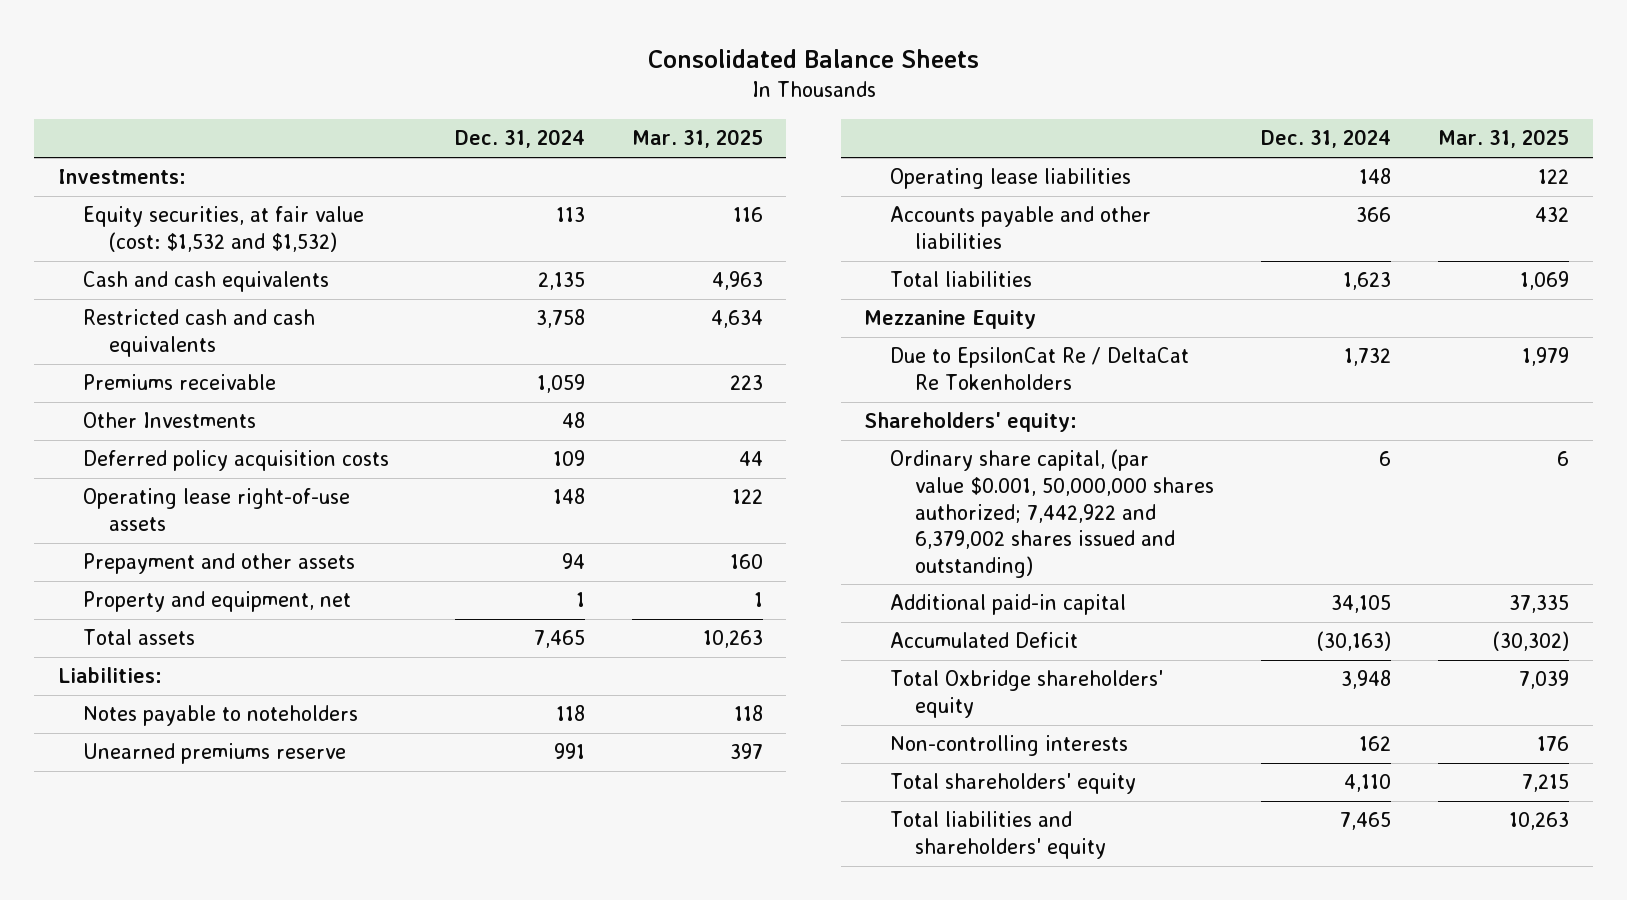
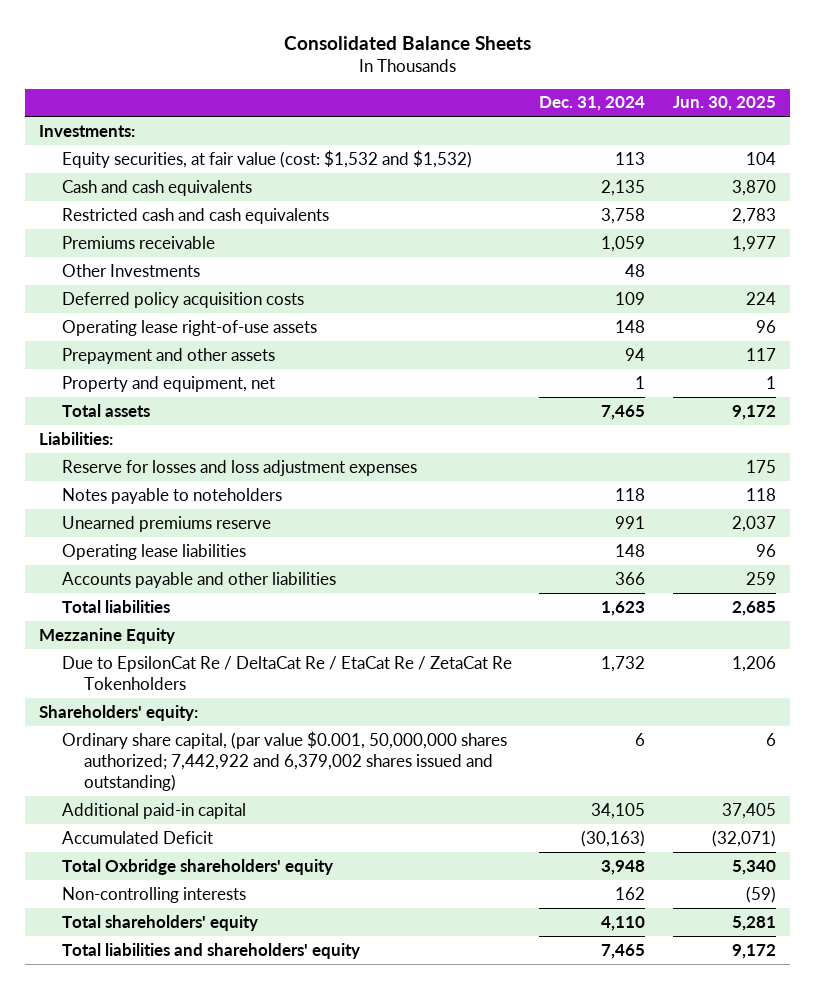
- | Dec. 31, 2024 | Mar. 31, 2025
+ | Dec. 31, 2024 | Jun. 30, 2025
+ Reserve for losses and loss adjustment expenses | | 175
- Due to EpsilonCat Re / DeltaCat Re Tokenholders | 1,732 | 1,979
+ Due to EpsilonCat Re / DeltaCat Re / EtaCat Re / ZetaCat Re Tokenholders | 1,732 | 1,206

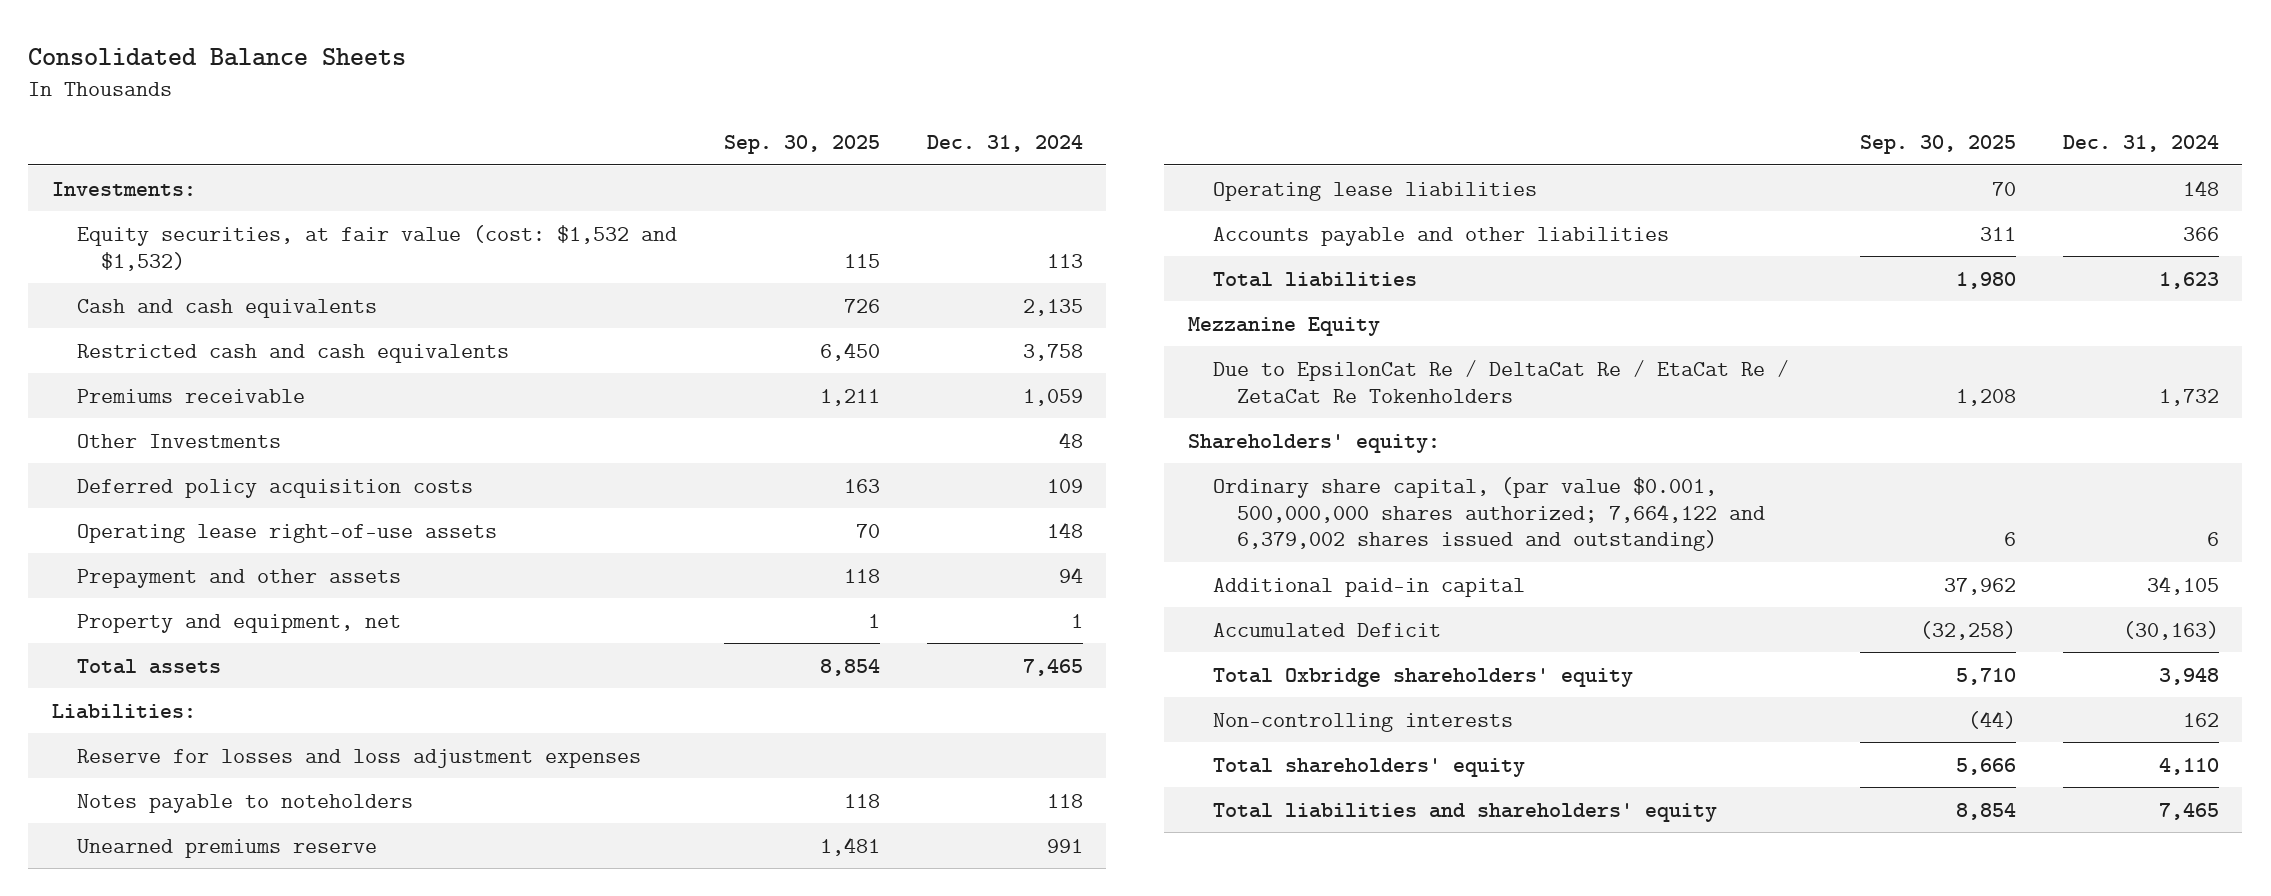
- | Dec. 31, 2024 | Jun. 30, 2025
+ | Sep. 30, 2025 | Dec. 31, 2024
- Ordinary share capital, (par value $0.001, 50,000,000 shares authorized; 7,442,922 and 6,379,002 shares issued and outstanding) | 6 | 6
+ Ordinary share capital, (par value $0.001, 500,000,000 shares authorized; 7,664,122 and 6,379,002 shares issued and outstanding) | 6 | 6

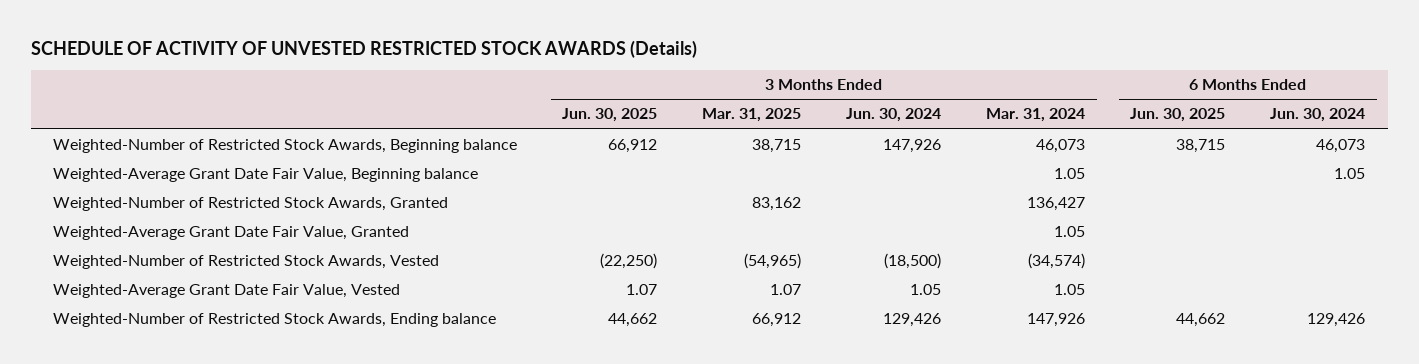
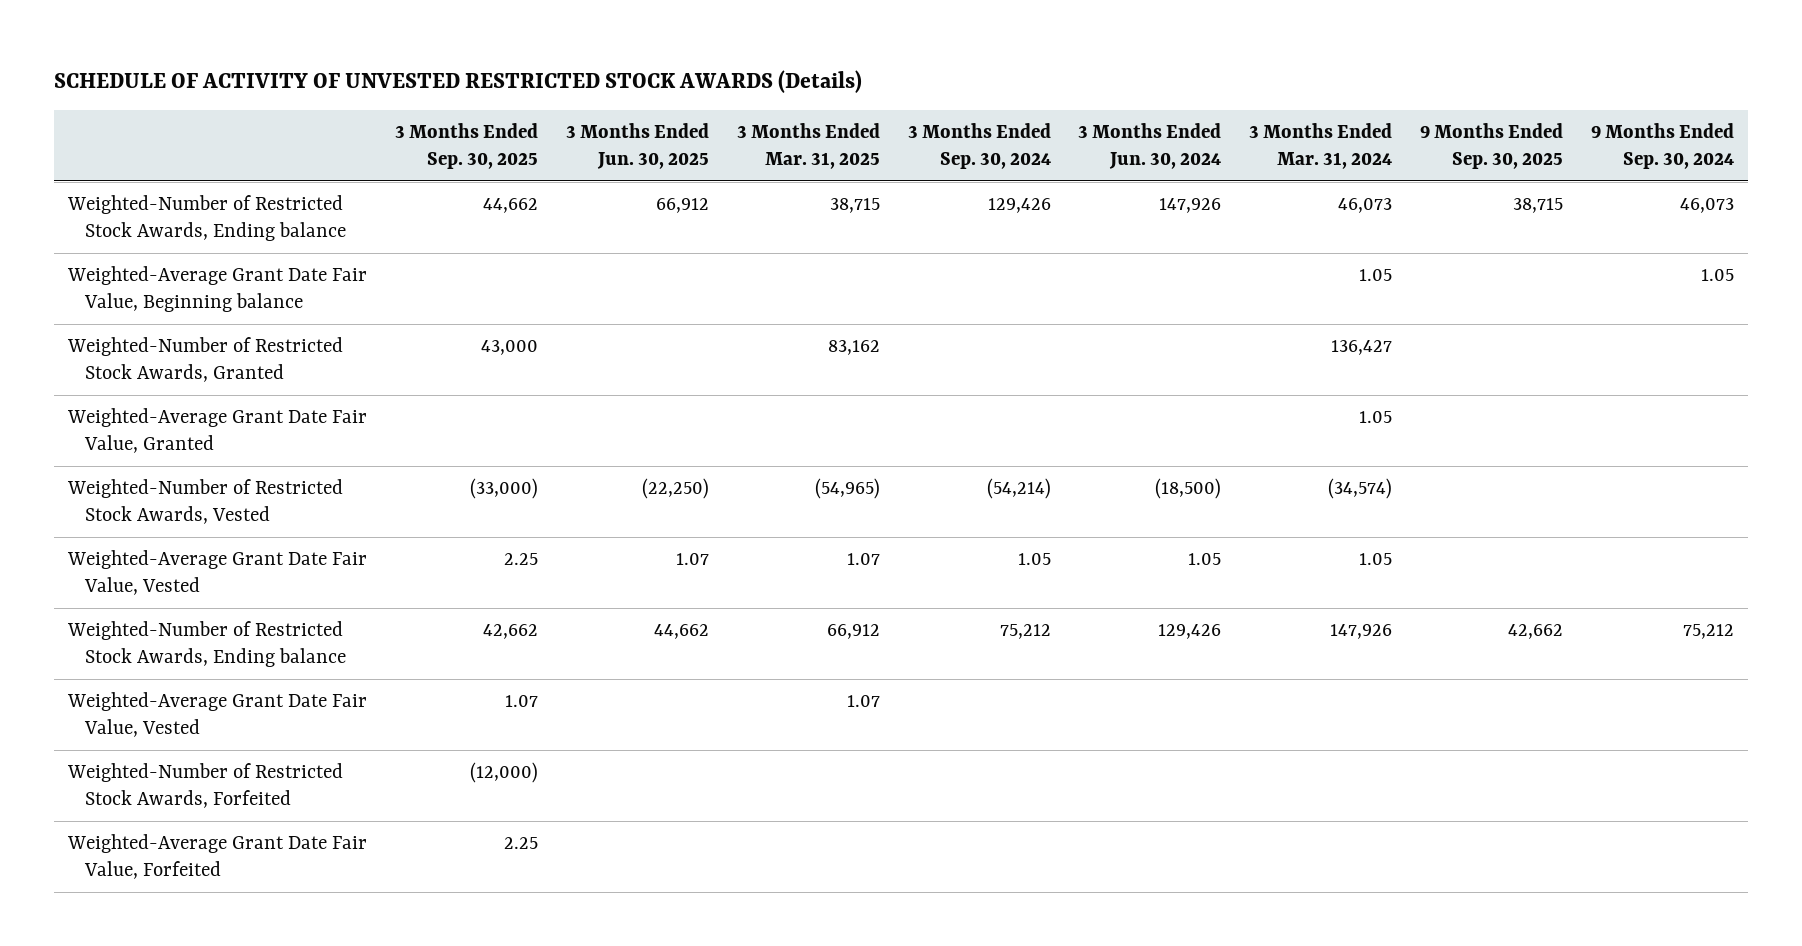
- | 3 Months Ended Jun. 30, 2025 | 3 Months Ended Mar. 31, 2025 | 3 Months Ended Jun. 30, 2024 | 3 Months Ended Mar. 31, 2024 | 6 Months Ended Jun. 30, 2025 | 6 Months Ended Jun. 30, 2024
+ | 3 Months Ended Sep. 30, 2025 | 3 Months Ended Jun. 30, 2025 | 3 Months Ended Mar. 31, 2025 | 3 Months Ended Sep. 30, 2024 | 3 Months Ended Jun. 30, 2024 | 3 Months Ended Mar. 31, 2024 | 9 Months Ended Sep. 30, 2025 | 9 Months Ended Sep. 30, 2024
- Weighted-Number of Restricted Stock Awards, Beginning balance | 66,912 | 38,715 | 147,926 | 46,073 | 38,715 | 46,073
+ Weighted-Number of Restricted Stock Awards, Ending balance | 44,662 | 66,912 | 38,715 | 129,426 | 147,926 | 46,073 | 38,715 | 46,073
+ Weighted-Average Grant Date Fair Value, Vested | 1.07 | | 1.07 | | | | |
+ Weighted-Number of Restricted Stock Awards, Forfeited | (12,000) | | | | | | |
+ Weighted-Average Grant Date Fair Value, Forfeited | 2.25 | | | | | | |

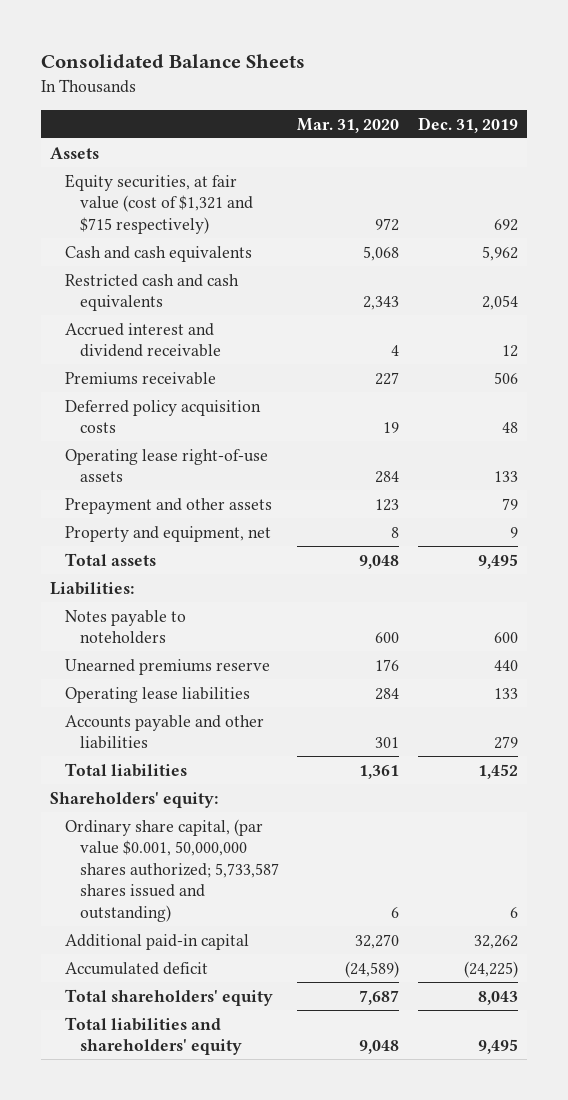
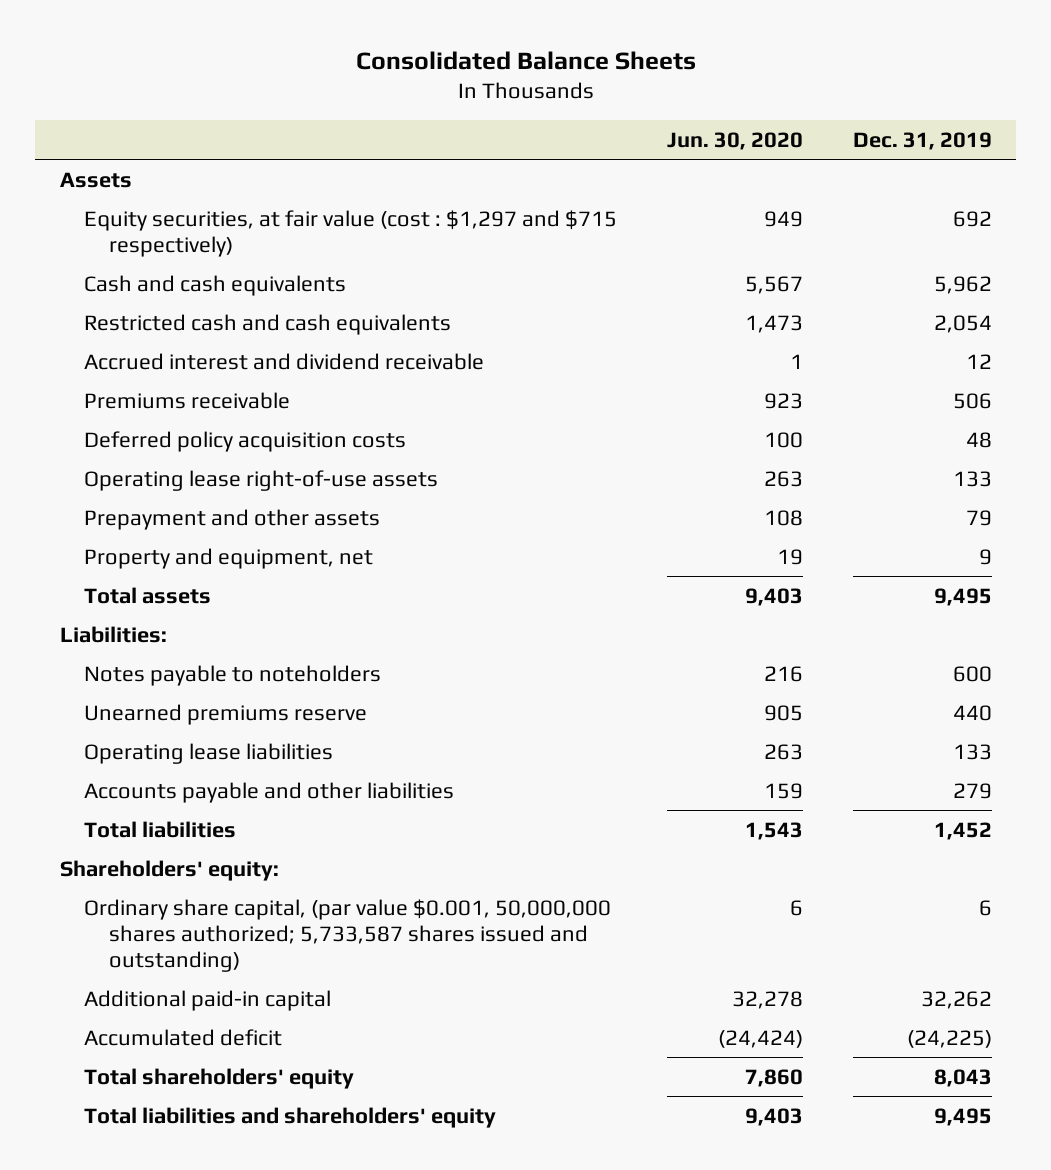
- | Mar. 31, 2020 | Dec. 31, 2019
+ | Jun. 30, 2020 | Dec. 31, 2019
- Equity securities, at fair value (cost of $1,321 and $715 respectively) | 972 | 692
+ Equity securities, at fair value (cost : $1,297 and $715 respectively) | 949 | 692

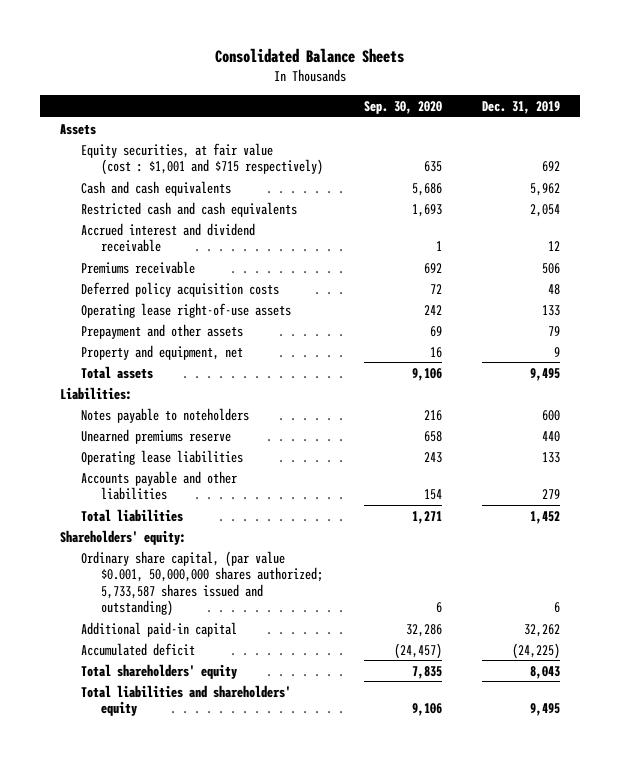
- | Jun. 30, 2020 | Dec. 31, 2019
+ | Sep. 30, 2020 | Dec. 31, 2019
- Equity securities, at fair value (cost : $1,297 and $715 respectively) | 949 | 692
+ Equity securities, at fair value (cost : $1,001 and $715 respectively) | 635 | 692

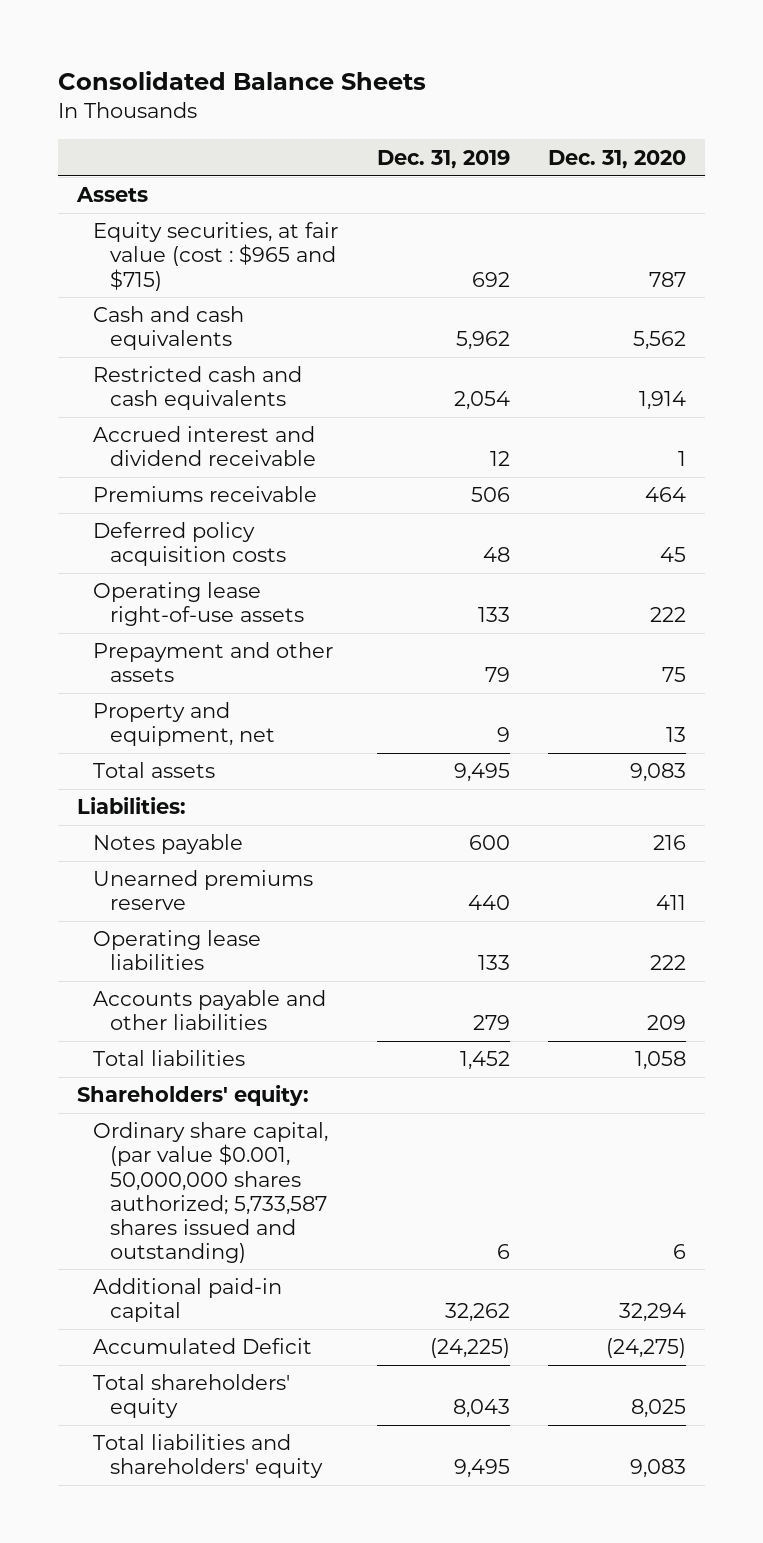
- | Sep. 30, 2020 | Dec. 31, 2019
+ | Dec. 31, 2019 | Dec. 31, 2020
- Equity securities, at fair value (cost : $1,001 and $715 respectively) | 635 | 692
+ Equity securities, at fair value (cost : $965 and $715) | 692 | 787
- Notes payable to noteholders | 216 | 600
+ Notes payable | 600 | 216
- Accumulated deficit | (24,457) | (24,225)
+ Accumulated Deficit | (24,225) | (24,275)

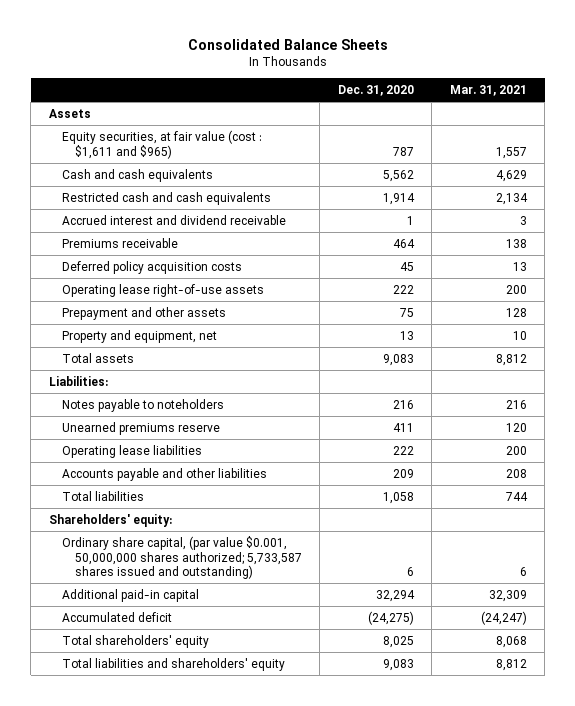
- | Dec. 31, 2019 | Dec. 31, 2020
+ | Dec. 31, 2020 | Mar. 31, 2021
- Equity securities, at fair value (cost : $965 and $715) | 692 | 787
+ Equity securities, at fair value (cost : $1,611 and $965) | 787 | 1,557
- Notes payable | 600 | 216
+ Notes payable to noteholders | 216 | 216
- Accumulated Deficit | (24,225) | (24,275)
+ Accumulated deficit | (24,275) | (24,247)

